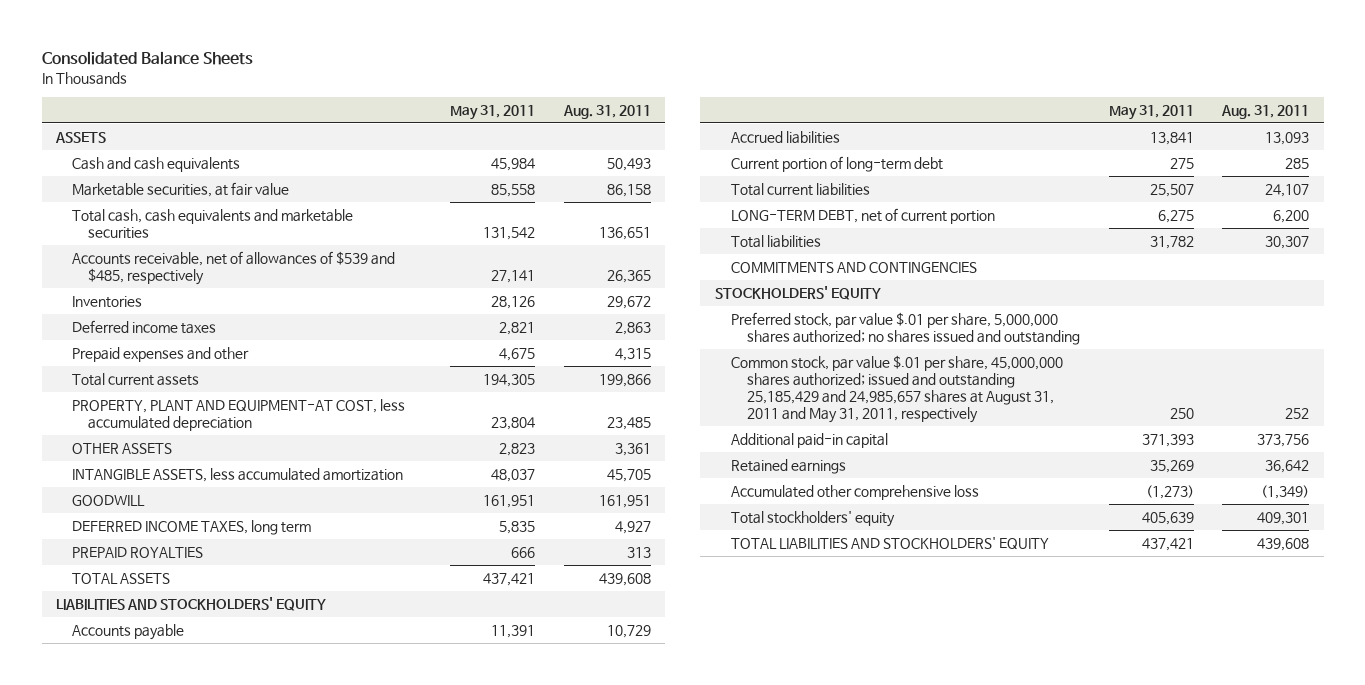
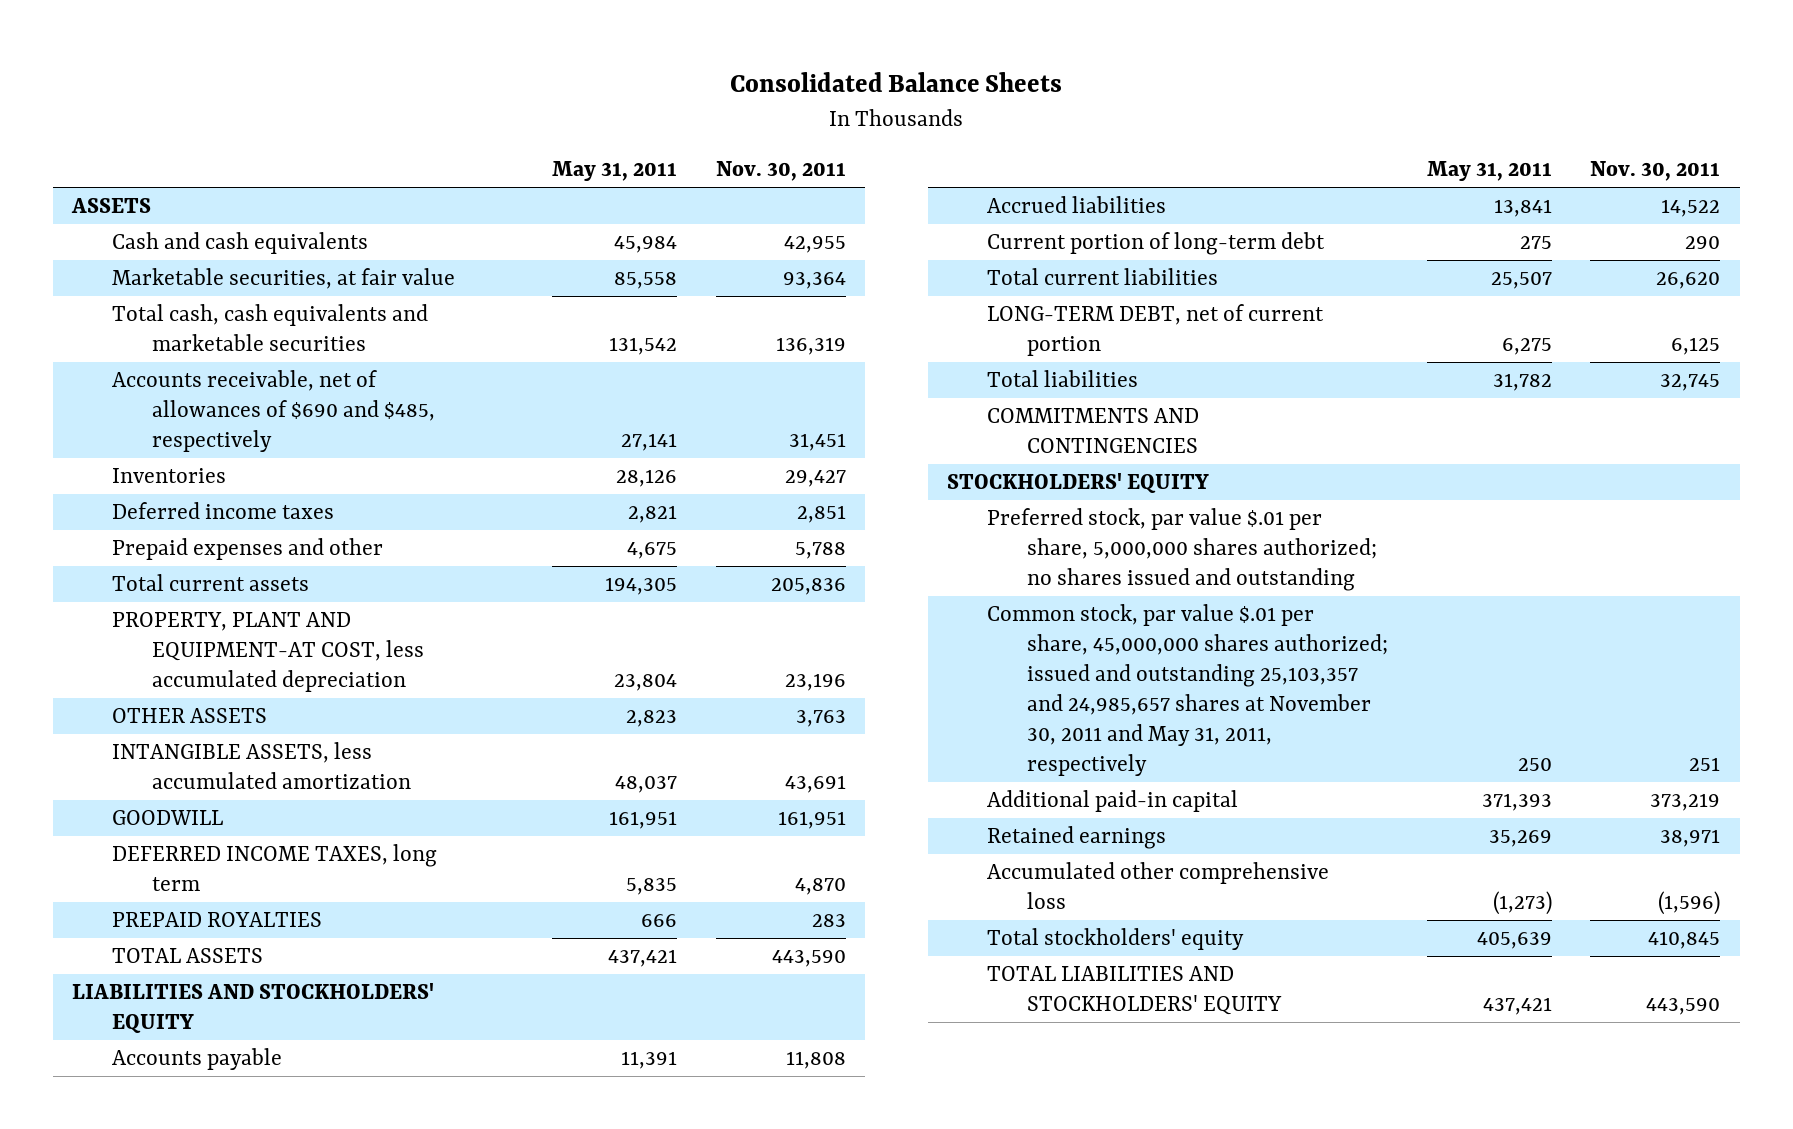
- | May 31, 2011 | Aug. 31, 2011
+ | May 31, 2011 | Nov. 30, 2011
- Accounts receivable, net of allowances of $539 and $485, respectively | 27,141 | 26,365
+ Accounts receivable, net of allowances of $690 and $485, respectively | 27,141 | 31,451
- Common stock, par value $.01 per share, 45,000,000 shares authorized; issued and outstanding 25,185,429 and 24,985,657 shares at August 31, 2011 and May 31, 2011, respectively | 250 | 252
+ Common stock, par value $.01 per share, 45,000,000 shares authorized; issued and outstanding 25,103,357 and 24,985,657 shares at November 30, 2011 and May 31, 2011, respectively | 250 | 251

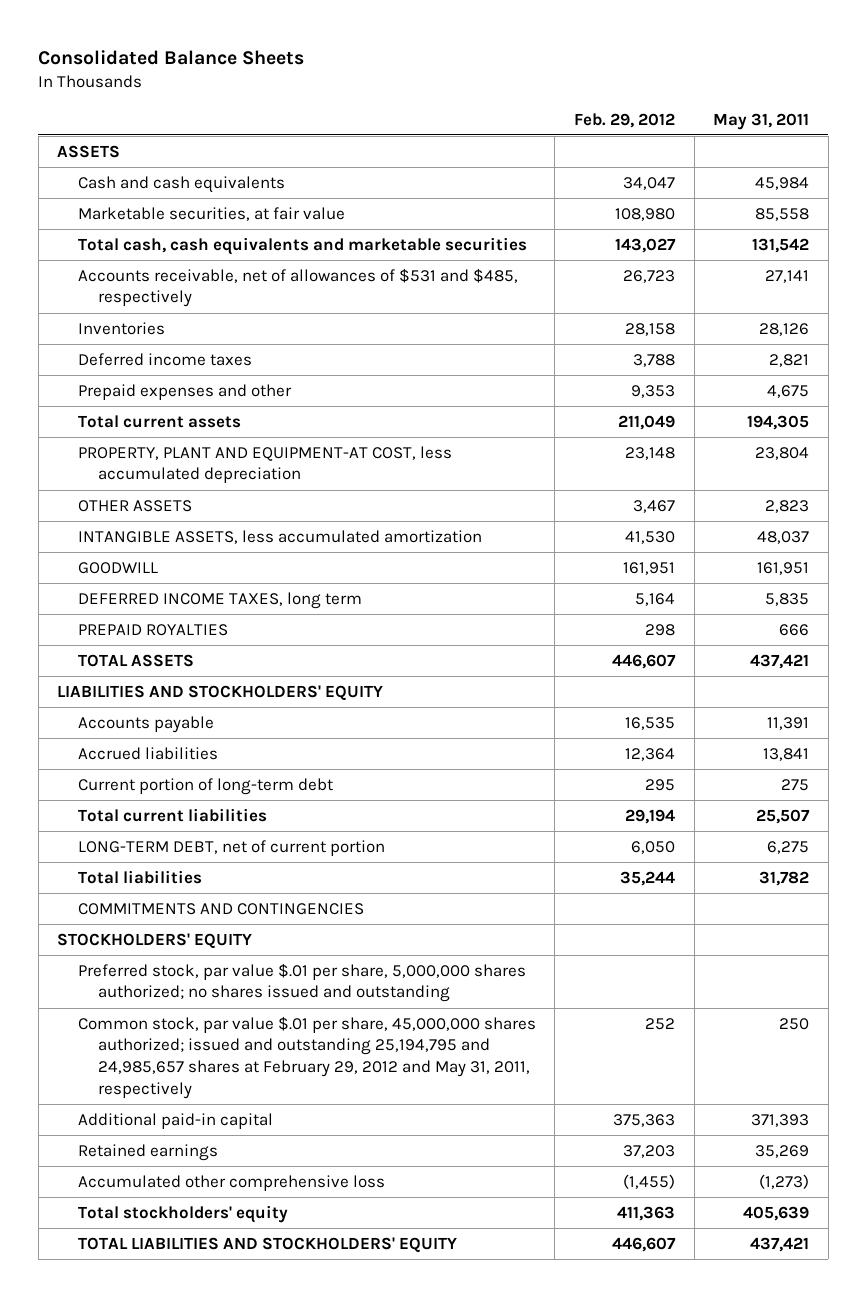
- | May 31, 2011 | Nov. 30, 2011
+ | Feb. 29, 2012 | May 31, 2011
- Accounts receivable, net of allowances of $690 and $485, respectively | 27,141 | 31,451
+ Accounts receivable, net of allowances of $531 and $485, respectively | 26,723 | 27,141
- Common stock, par value $.01 per share, 45,000,000 shares authorized; issued and outstanding 25,103,357 and 24,985,657 shares at November 30, 2011 and May 31, 2011, respectively | 250 | 251
+ Common stock, par value $.01 per share, 45,000,000 shares authorized; issued and outstanding 25,194,795 and 24,985,657 shares at February 29, 2012 and May 31, 2011, respectively | 252 | 250

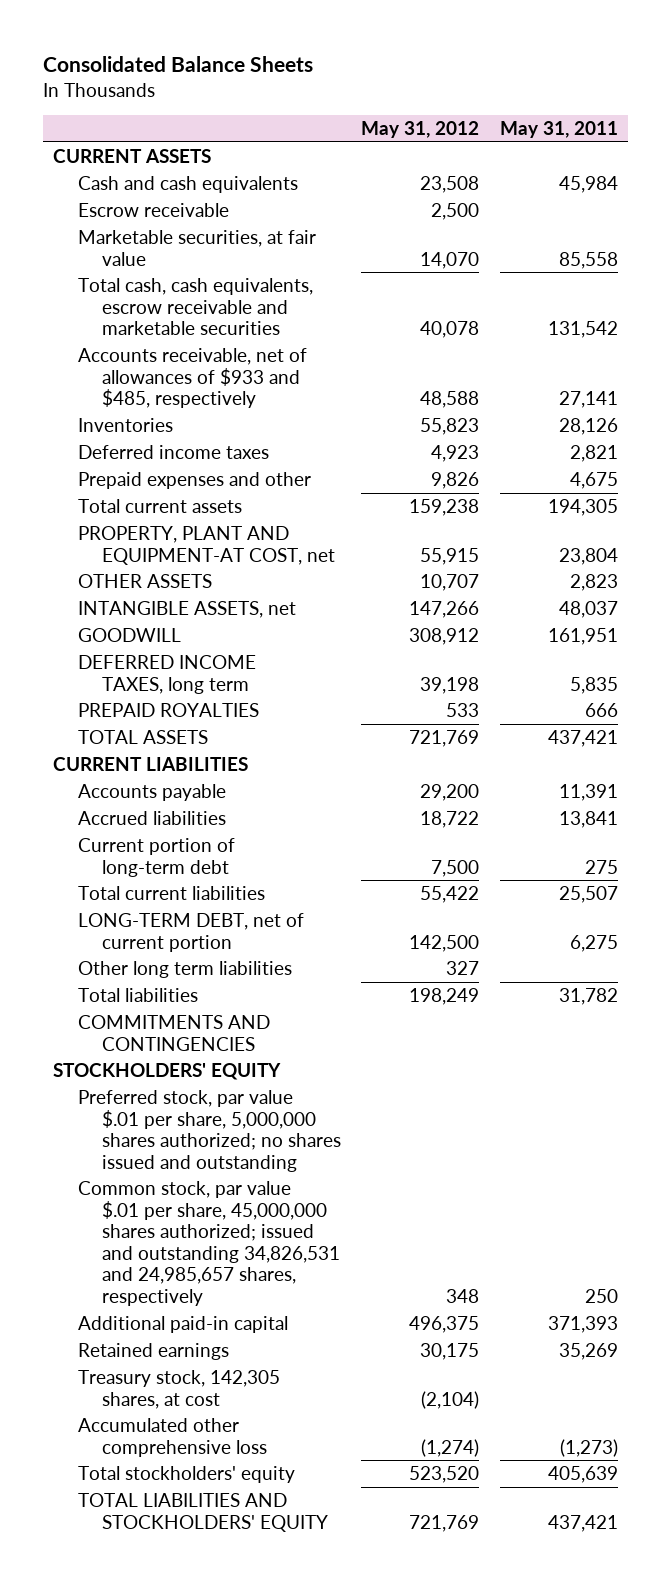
- | Feb. 29, 2012 | May 31, 2011
+ | May 31, 2012 | May 31, 2011
- ASSETS
+ CURRENT ASSETS
+ Escrow receivable | 2,500 |
- Total cash, cash equivalents and marketable securities | 143,027 | 131,542
- Accounts receivable, net of allowances of $531 and $485, respectively | 26,723 | 27,141
+ Total cash, cash equivalents, escrow receivable and marketable securities | 40,078 | 131,542
+ Accounts receivable, net of allowances of $933 and $485, respectively | 48,588 | 27,141
- PROPERTY, PLANT AND EQUIPMENT-AT COST, less accumulated depreciation | 23,148 | 23,804
+ PROPERTY, PLANT AND EQUIPMENT-AT COST, net | 55,915 | 23,804
- INTANGIBLE ASSETS, less accumulated amortization | 41,530 | 48,037
+ INTANGIBLE ASSETS, net | 147,266 | 48,037
- LIABILITIES AND STOCKHOLDERS' EQUITY
+ CURRENT LIABILITIES
+ Other long term liabilities | 327 |
- Common stock, par value $.01 per share, 45,000,000 shares authorized; issued and outstanding 25,194,795 and 24,985,657 shares at February 29, 2012 and May 31, 2011, respectively | 252 | 250
+ Common stock, par value $.01 per share, 45,000,000 shares authorized; issued and outstanding 34,826,531 and 24,985,657 shares, respectively | 348 | 250
+ Treasury stock, 142,305 shares, at cost | (2,104) |

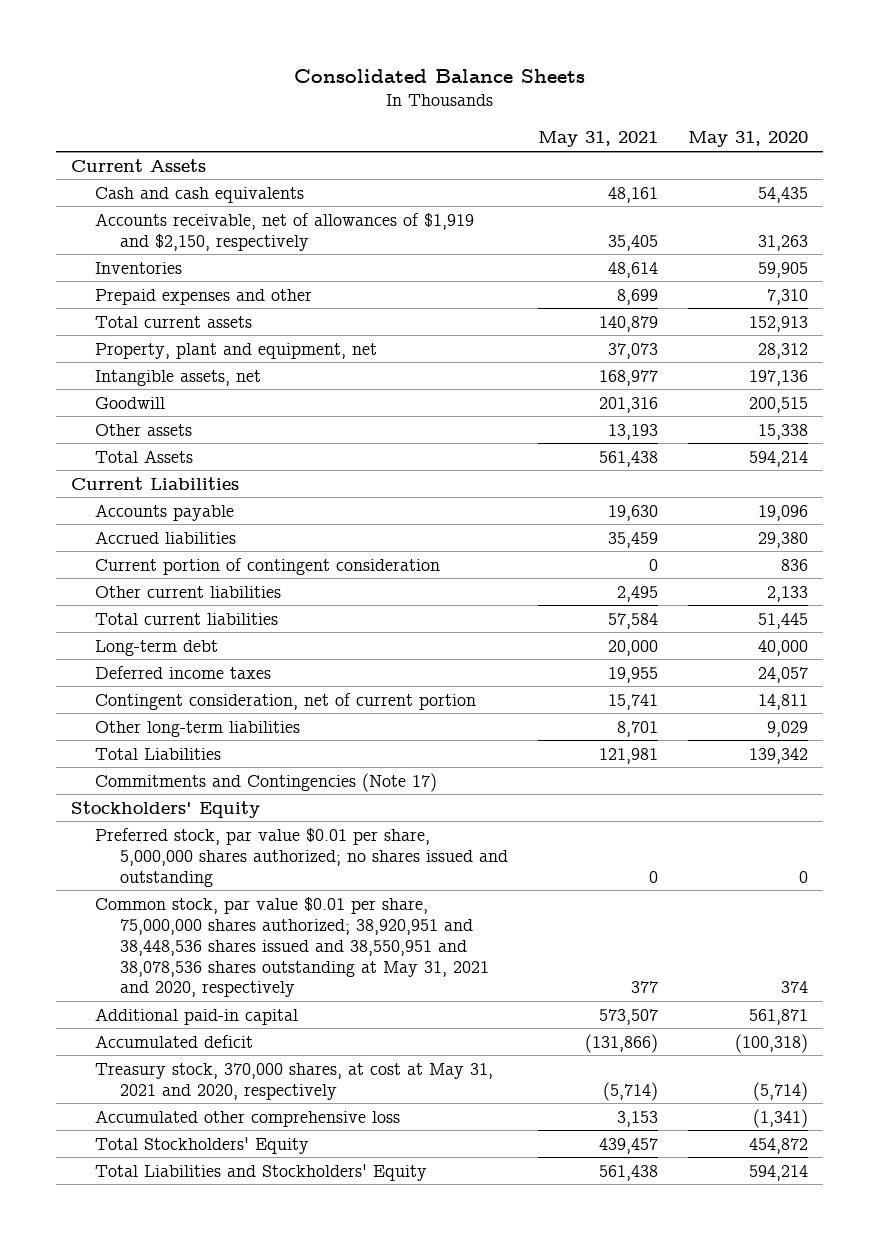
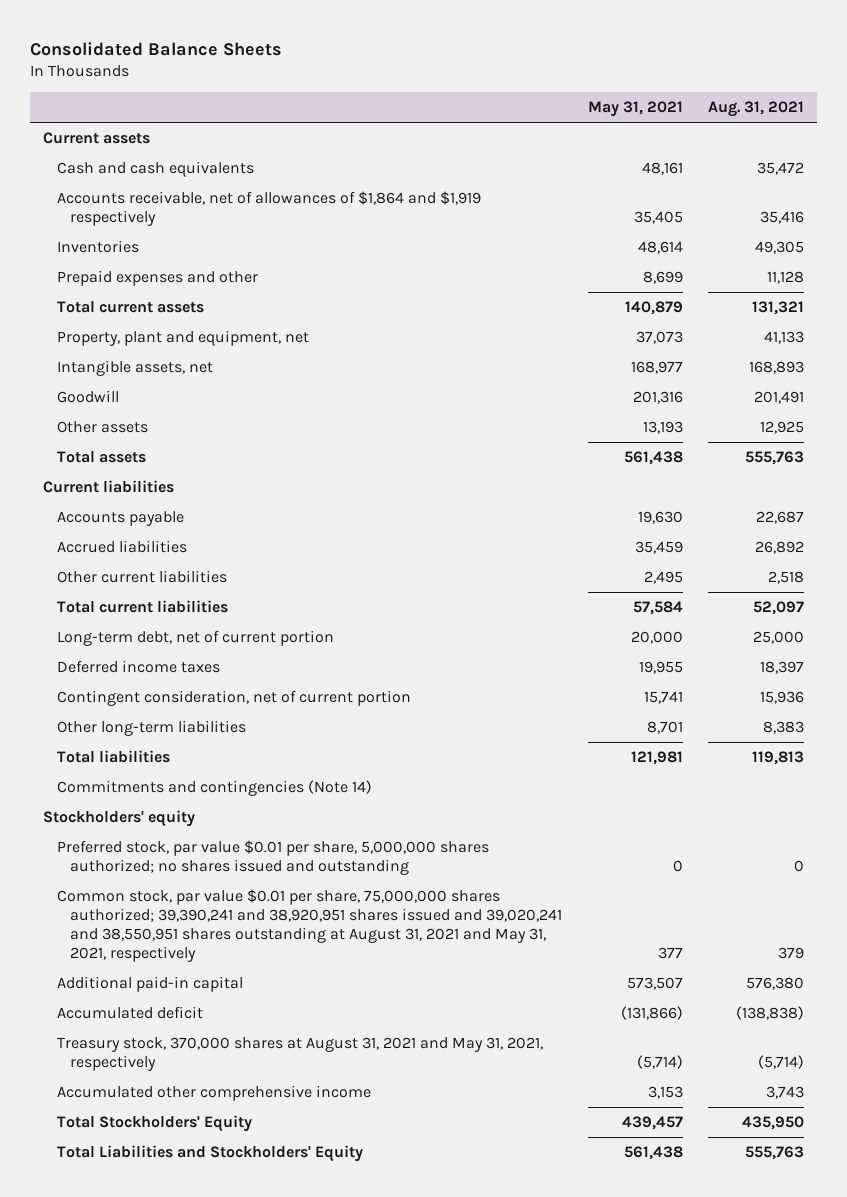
- | May 31, 2021 | May 31, 2020
+ | May 31, 2021 | Aug. 31, 2021
- Current Assets
+ Current assets
- Accounts receivable, net of allowances of $1,919 and $2,150, respectively | 35,405 | 31,263
+ Accounts receivable, net of allowances of $1,864 and $1,919 respectively | 35,405 | 35,416
- Total Assets | 561,438 | 594,214
- Current Liabilities
+ Total assets | 561,438 | 555,763
+ Current liabilities
- Current portion of contingent consideration | 0 | 836
- Long-term debt | 20,000 | 40,000
+ Long-term debt, net of current portion | 20,000 | 25,000
- Total Liabilities | 121,981 | 139,342
- Commitments and Contingencies (Note 17)
- Stockholders' Equity
+ Total liabilities | 121,981 | 119,813
+ Commitments and contingencies (Note 14)
+ Stockholders' equity
- Common stock, par value $0.01 per share, 75,000,000 shares authorized; 38,920,951 and 38,448,536 shares issued and 38,550,951 and 38,078,536 shares outstanding at May 31, 2021 and 2020, respectively | 377 | 374
+ Common stock, par value $0.01 per share, 75,000,000 shares authorized; 39,390,241 and 38,920,951 shares issued and 39,020,241 and 38,550,951 shares outstanding at August 31, 2021 and May 31, 2021, respectively | 377 | 379
- Treasury stock, 370,000 shares, at cost at May 31, 2021 and 2020, respectively | (5,714) | (5,714)
- Accumulated other comprehensive loss | 3,153 | (1,341)
+ Treasury stock, 370,000 shares at August 31, 2021 and May 31, 2021, respectively | (5,714) | (5,714)
+ Accumulated other comprehensive income | 3,153 | 3,743

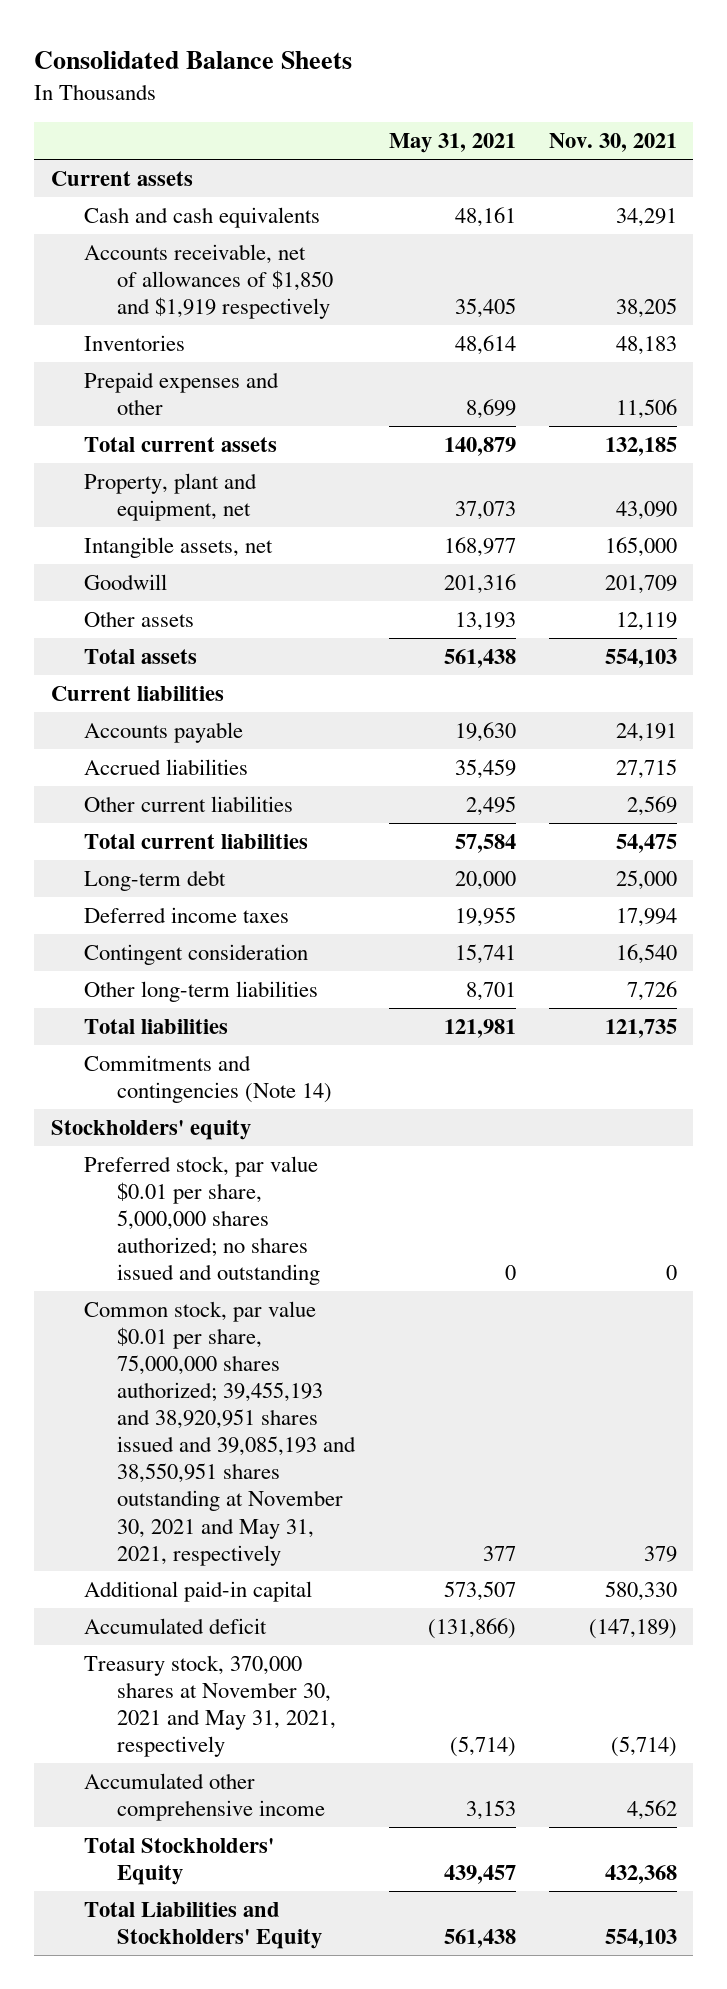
- | May 31, 2021 | Aug. 31, 2021
+ | May 31, 2021 | Nov. 30, 2021
- Accounts receivable, net of allowances of $1,864 and $1,919 respectively | 35,405 | 35,416
+ Accounts receivable, net of allowances of $1,850 and $1,919 respectively | 35,405 | 38,205
- Long-term debt, net of current portion | 20,000 | 25,000
+ Long-term debt | 20,000 | 25,000
- Contingent consideration, net of current portion | 15,741 | 15,936
+ Contingent consideration | 15,741 | 16,540
- Common stock, par value $0.01 per share, 75,000,000 shares authorized; 39,390,241 and 38,920,951 shares issued and 39,020,241 and 38,550,951 shares outstanding at August 31, 2021 and May 31, 2021, respectively | 377 | 379
+ Common stock, par value $0.01 per share, 75,000,000 shares authorized; 39,455,193 and 38,920,951 shares issued and 39,085,193 and 38,550,951 shares outstanding at November 30, 2021 and May 31, 2021, respectively | 377 | 379
- Treasury stock, 370,000 shares at August 31, 2021 and May 31, 2021, respectively | (5,714) | (5,714)
+ Treasury stock, 370,000 shares at November 30, 2021 and May 31, 2021, respectively | (5,714) | (5,714)

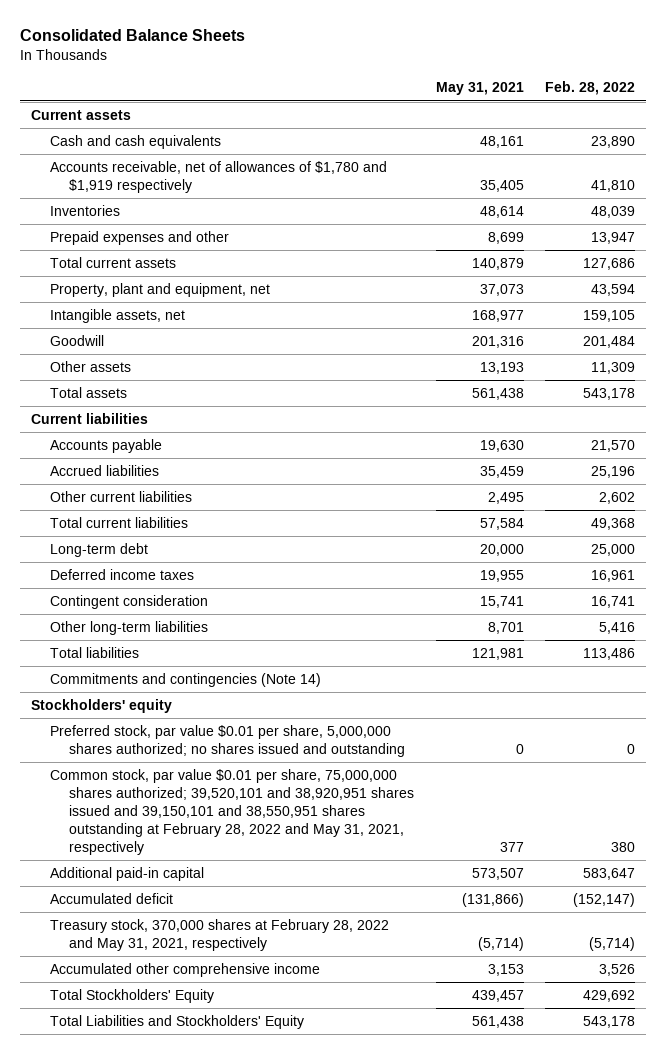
- | May 31, 2021 | Nov. 30, 2021
+ | May 31, 2021 | Feb. 28, 2022
- Accounts receivable, net of allowances of $1,850 and $1,919 respectively | 35,405 | 38,205
+ Accounts receivable, net of allowances of $1,780 and $1,919 respectively | 35,405 | 41,810
- Common stock, par value $0.01 per share, 75,000,000 shares authorized; 39,455,193 and 38,920,951 shares issued and 39,085,193 and 38,550,951 shares outstanding at November 30, 2021 and May 31, 2021, respectively | 377 | 379
+ Common stock, par value $0.01 per share, 75,000,000 shares authorized; 39,520,101 and 38,920,951 shares issued and 39,150,101 and 38,550,951 shares outstanding at February 28, 2022 and May 31, 2021, respectively | 377 | 380
- Treasury stock, 370,000 shares at November 30, 2021 and May 31, 2021, respectively | (5,714) | (5,714)
+ Treasury stock, 370,000 shares at February 28, 2022 and May 31, 2021, respectively | (5,714) | (5,714)

